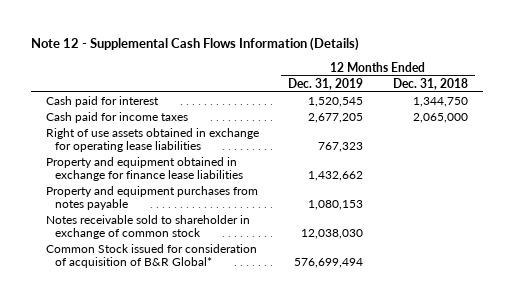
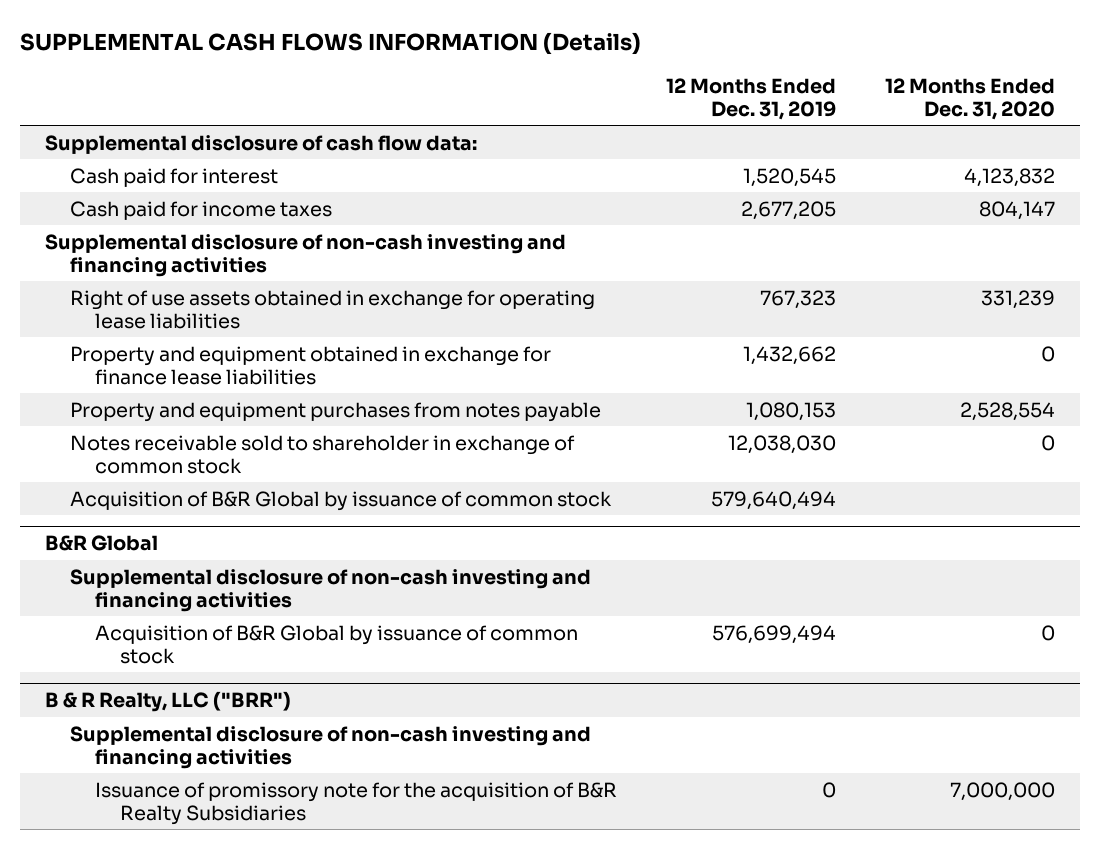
- Note 12 - Supplemental Cash Flows Information (Details)
+ SUPPLEMENTAL CASH FLOWS INFORMATION (Details)
- | 12 Months Ended Dec. 31, 2019 | 12 Months Ended Dec. 31, 2018
+ | 12 Months Ended Dec. 31, 2019 | 12 Months Ended Dec. 31, 2020
+ Supplemental disclosure of cash flow data:
+ Supplemental disclosure of non-cash investing and financing activities
- Common Stock issued for consideration of acquisition of B&R Global* | 576,699,494 |
+ Acquisition of B&R Global by issuance of common stock | 579,640,494 |
+ B&R Global
+ Supplemental disclosure of non-cash investing and financing activities
+ Acquisition of B&R Global by issuance of common stock | 576,699,494 | 0
+ B & R Realty, LLC ("BRR")
+ Supplemental disclosure of non-cash investing and financing activities
+ Issuance of promissory note for the acquisition of B&R Realty Subsidiaries | 0 | 7,000,000

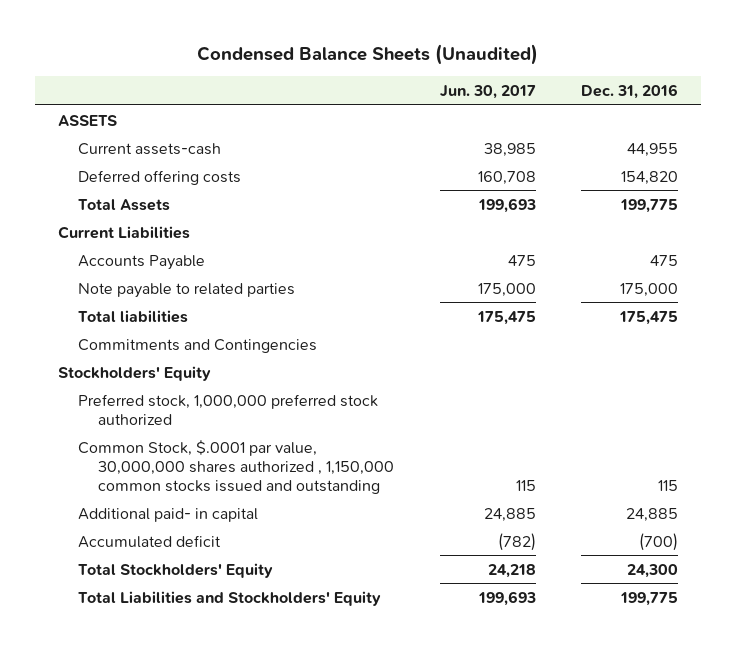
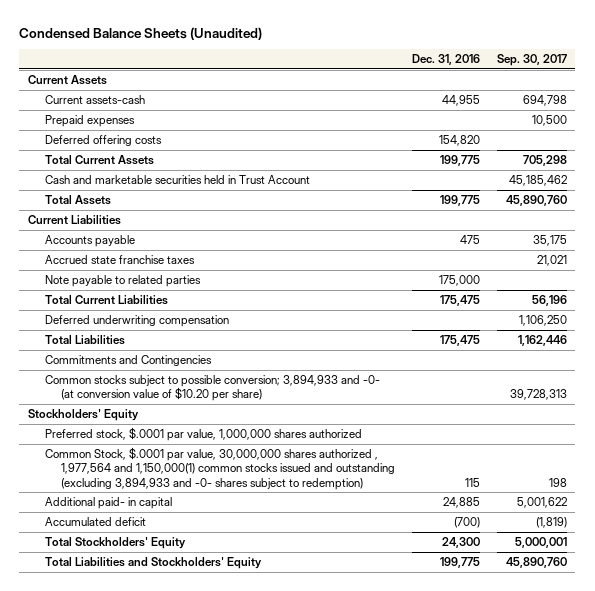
- | Jun. 30, 2017 | Dec. 31, 2016
+ | Dec. 31, 2016 | Sep. 30, 2017
- ASSETS
+ Current Assets
+ Prepaid expenses | | 10,500
+ Total Current Assets | 199,775 | 705,298
+ Cash and marketable securities held in Trust Account | | 45,185,462
- Accounts Payable | 475 | 475
+ Accounts payable | 475 | 35,175
+ Accrued state franchise taxes | | 21,021
- Total liabilities | 175,475 | 175,475
+ Total Current Liabilities | 175,475 | 56,196
+ Deferred underwriting compensation | | 1,106,250
+ Total Liabilities | 175,475 | 1,162,446
+ Common stocks subject to possible conversion; 3,894,933 and -0- (at conversion value of $10.20 per share) | | 39,728,313
- Preferred stock, 1,000,000 preferred stock authorized
- Common Stock, $.0001 par value, 30,000,000 shares authorized , 1,150,000 common stocks issued and outstanding | 115 | 115
+ Preferred stock, $.0001 par value, 1,000,000 shares authorized
+ Common Stock, $.0001 par value, 30,000,000 shares authorized , 1,977,564 and 1,150,000(1) common stocks issued and outstanding (excluding 3,894,933 and -0- shares subject to redemption) | 115 | 198

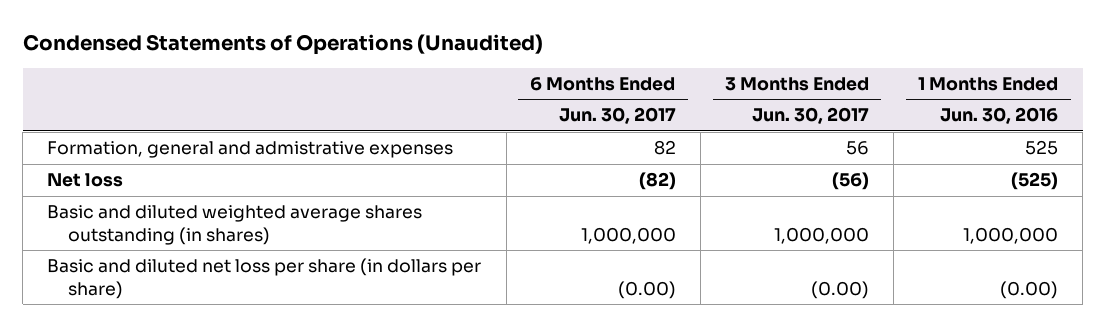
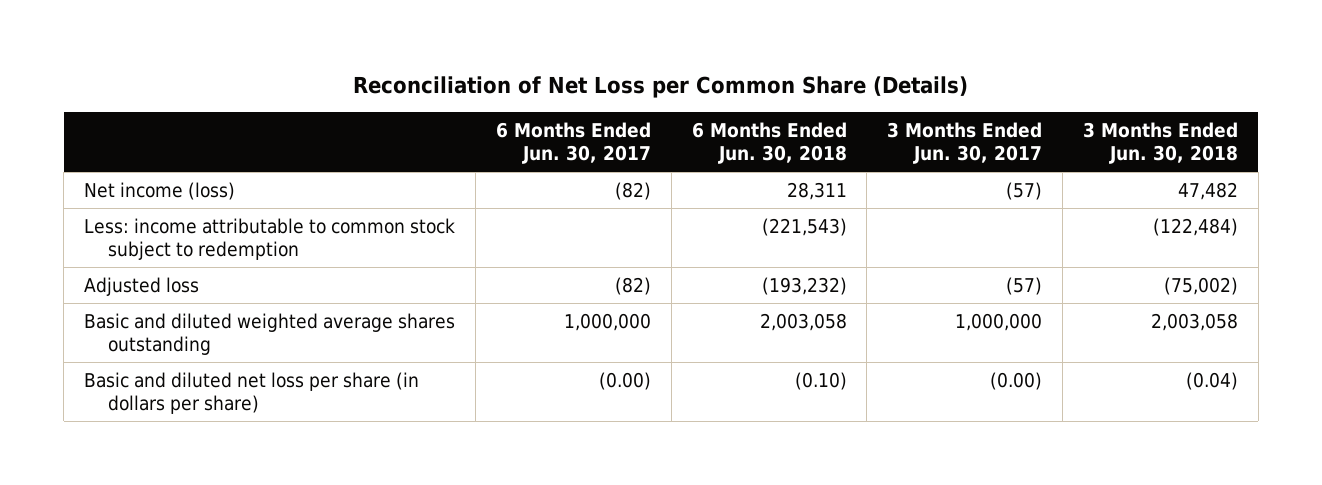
- Condensed Statements of Operations (Unaudited)
+ Reconciliation of Net Loss per Common Share (Details)
- | 6 Months Ended Jun. 30, 2017 | 3 Months Ended Jun. 30, 2017 | 1 Months Ended Jun. 30, 2016
+ | 6 Months Ended Jun. 30, 2017 | 6 Months Ended Jun. 30, 2018 | 3 Months Ended Jun. 30, 2017 | 3 Months Ended Jun. 30, 2018
- Formation, general and admistrative expenses | 82 | 56 | 525
- Net loss | (82) | (56) | (525)
- Basic and diluted weighted average shares outstanding (in shares) | 1,000,000 | 1,000,000 | 1,000,000
+ Net income (loss) | (82) | 28,311 | (57) | 47,482
+ Less: income attributable to common stock subject to redemption | | (221,543) | | (122,484)
+ Adjusted loss | (82) | (193,232) | (57) | (75,002)
+ Basic and diluted weighted average shares outstanding | 1,000,000 | 2,003,058 | 1,000,000 | 2,003,058

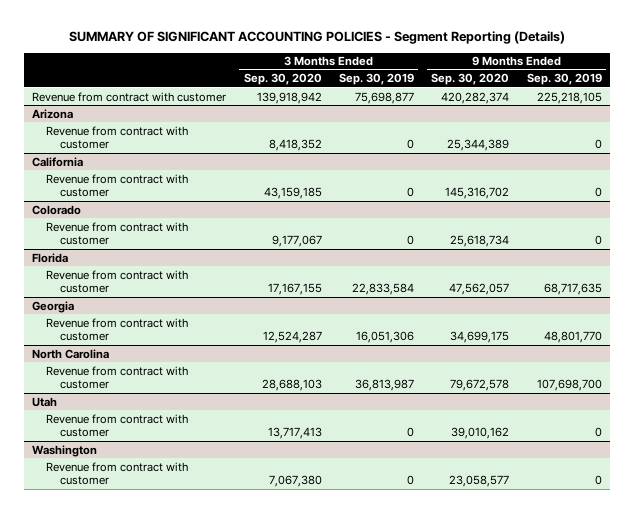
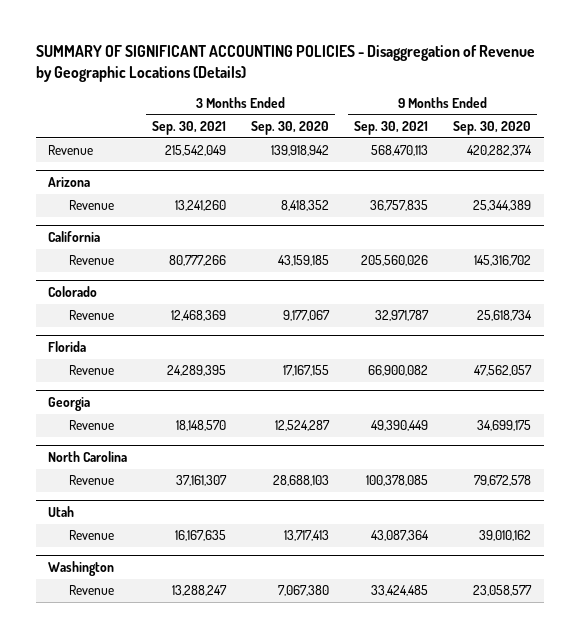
- SUMMARY OF SIGNIFICANT ACCOUNTING POLICIES - Segment Reporting (Details)
+ SUMMARY OF SIGNIFICANT ACCOUNTING POLICIES - Disaggregation of Revenue by Geographic Locations (Details)
- | 3 Months Ended Sep. 30, 2020 | 3 Months Ended Sep. 30, 2019 | 9 Months Ended Sep. 30, 2020 | 9 Months Ended Sep. 30, 2019
+ | 3 Months Ended Sep. 30, 2021 | 3 Months Ended Sep. 30, 2020 | 9 Months Ended Sep. 30, 2021 | 9 Months Ended Sep. 30, 2020
- Revenue from contract with customer | 139,918,942 | 75,698,877 | 420,282,374 | 225,218,105
+ Revenue | 215,542,049 | 139,918,942 | 568,470,113 | 420,282,374
@ Arizona
- Revenue from contract with customer | 8,418,352 | 0 | 25,344,389 | 0
+ Revenue | 13,241,260 | 8,418,352 | 36,757,835 | 25,344,389
@ California
- Revenue from contract with customer | 43,159,185 | 0 | 145,316,702 | 0
+ Revenue | 80,777,266 | 43,159,185 | 205,560,026 | 145,316,702
@ Colorado
- Revenue from contract with customer | 9,177,067 | 0 | 25,618,734 | 0
+ Revenue | 12,468,369 | 9,177,067 | 32,971,787 | 25,618,734
@ Florida
- Revenue from contract with customer | 17,167,155 | 22,833,584 | 47,562,057 | 68,717,635
+ Revenue | 24,289,395 | 17,167,155 | 66,900,082 | 47,562,057
@ Georgia
- Revenue from contract with customer | 12,524,287 | 16,051,306 | 34,699,175 | 48,801,770
+ Revenue | 18,148,570 | 12,524,287 | 49,390,449 | 34,699,175
@ North Carolina
- Revenue from contract with customer | 28,688,103 | 36,813,987 | 79,672,578 | 107,698,700
+ Revenue | 37,161,307 | 28,688,103 | 100,378,085 | 79,672,578
@ Utah
- Revenue from contract with customer | 13,717,413 | 0 | 39,010,162 | 0
+ Revenue | 16,167,635 | 13,717,413 | 43,087,364 | 39,010,162
@ Washington
- Revenue from contract with customer | 7,067,380 | 0 | 23,058,577 | 0
+ Revenue | 13,288,247 | 7,067,380 | 33,424,485 | 23,058,577

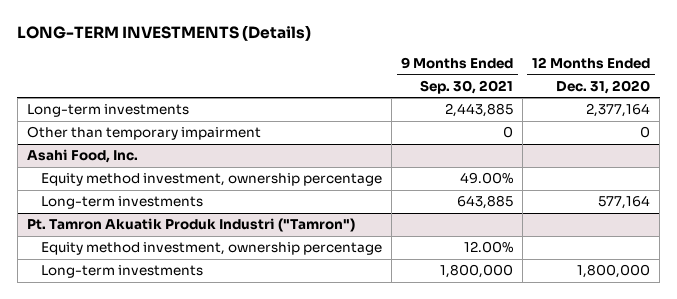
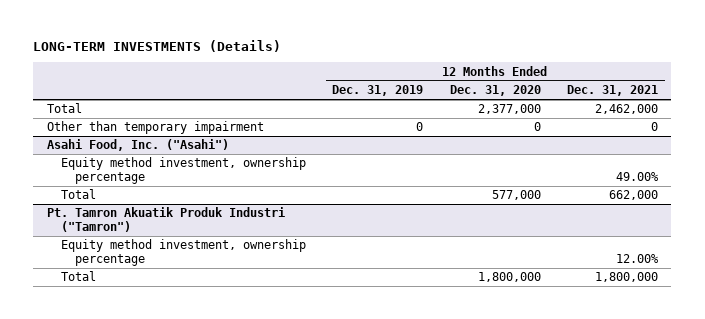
- | 9 Months Ended Sep. 30, 2021 | 12 Months Ended Dec. 31, 2020
+ | 12 Months Ended Dec. 31, 2019 | 12 Months Ended Dec. 31, 2020 | 12 Months Ended Dec. 31, 2021
- Long-term investments | 2,443,885 | 2,377,164
+ Total | | 2,377,000 | 2,462,000
- Asahi Food, Inc.
+ Asahi Food, Inc. ("Asahi")
- Long-term investments | 643,885 | 577,164
+ Total | | 577,000 | 662,000
@ Pt. Tamron Akuatik Produk Industri ("Tamron")
- Long-term investments | 1,800,000 | 1,800,000
+ Total | | 1,800,000 | 1,800,000

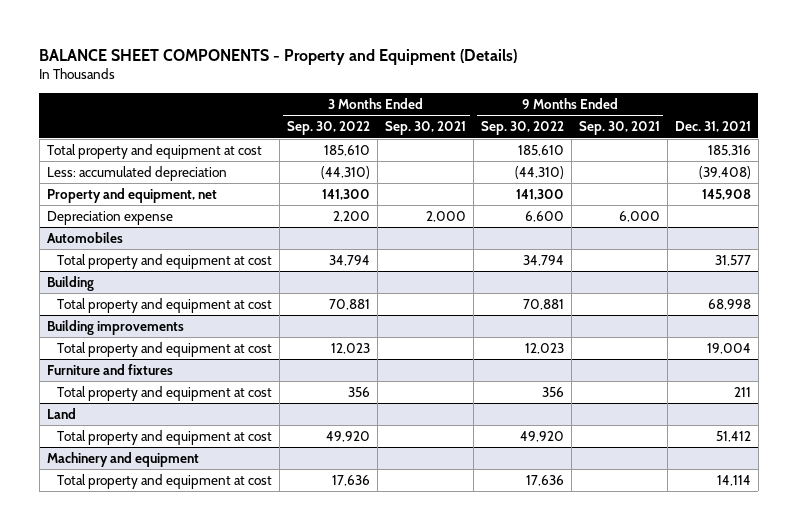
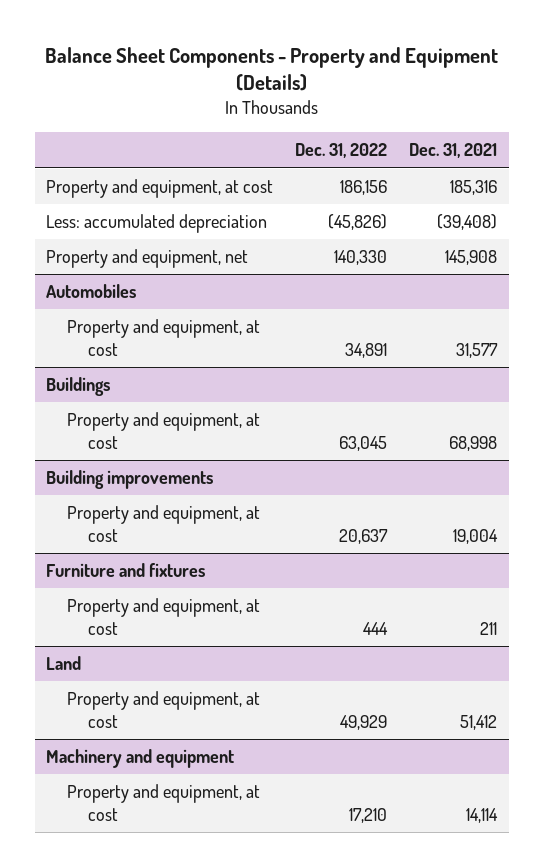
- BALANCE SHEET COMPONENTS - Property and Equipment (Details)
+ Balance Sheet Components - Property and Equipment (Details)
- | 3 Months Ended Sep. 30, 2022 | 3 Months Ended Sep. 30, 2021 | 9 Months Ended Sep. 30, 2022 | 9 Months Ended Sep. 30, 2021 | Dec. 31, 2021
+ | Dec. 31, 2022 | Dec. 31, 2021
- Total property and equipment at cost | 185,610 | | 185,610 | | 185,316
+ Property and equipment, at cost | 186,156 | 185,316
- Depreciation expense | 2,200 | 2,000 | 6,600 | 6,000 |
@ Automobiles
- Total property and equipment at cost | 34,794 | | 34,794 | | 31,577
- Building
- Total property and equipment at cost | 70,881 | | 70,881 | | 68,998
@ Automobiles
+ Property and equipment, at cost | 34,891 | 31,577
+ Buildings
+ Property and equipment, at cost | 63,045 | 68,998
@ Building improvements
- Total property and equipment at cost | 12,023 | | 12,023 | | 19,004
+ Property and equipment, at cost | 20,637 | 19,004
@ Furniture and fixtures
- Total property and equipment at cost | 356 | | 356 | | 211
+ Property and equipment, at cost | 444 | 211
@ Land
- Total property and equipment at cost | 49,920 | | 49,920 | | 51,412
+ Property and equipment, at cost | 49,929 | 51,412
@ Machinery and equipment
- Total property and equipment at cost | 17,636 | | 17,636 | | 14,114
+ Property and equipment, at cost | 17,210 | 14,114

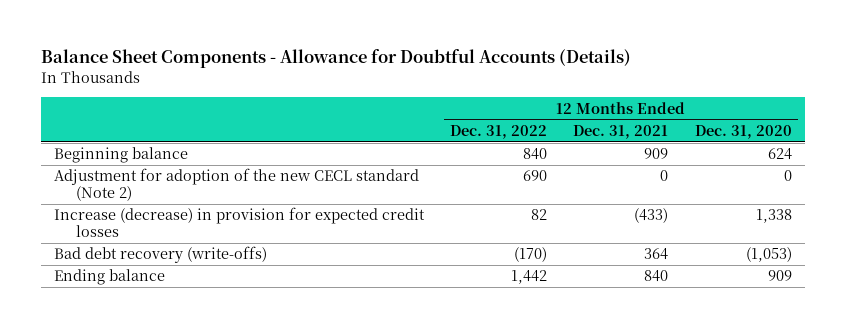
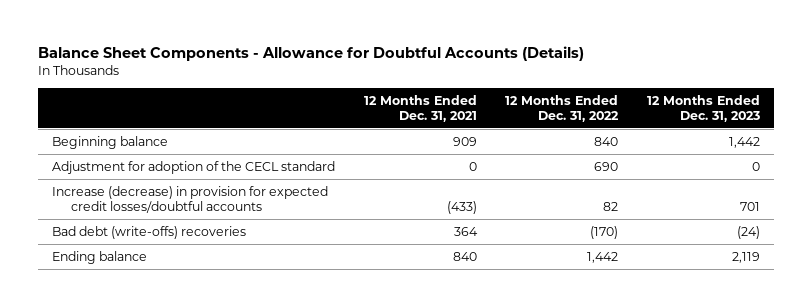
- | 12 Months Ended Dec. 31, 2022 | 12 Months Ended Dec. 31, 2021 | 12 Months Ended Dec. 31, 2020
+ | 12 Months Ended Dec. 31, 2021 | 12 Months Ended Dec. 31, 2022 | 12 Months Ended Dec. 31, 2023
- Adjustment for adoption of the new CECL standard (Note 2) | 690 | 0 | 0
- Increase (decrease) in provision for expected credit losses | 82 | (433) | 1,338
- Bad debt recovery (write-offs) | (170) | 364 | (1,053)
+ Adjustment for adoption of the CECL standard | 0 | 690 | 0
+ Increase (decrease) in provision for expected credit losses/doubtful accounts | (433) | 82 | 701
+ Bad debt (write-offs) recoveries | 364 | (170) | (24)

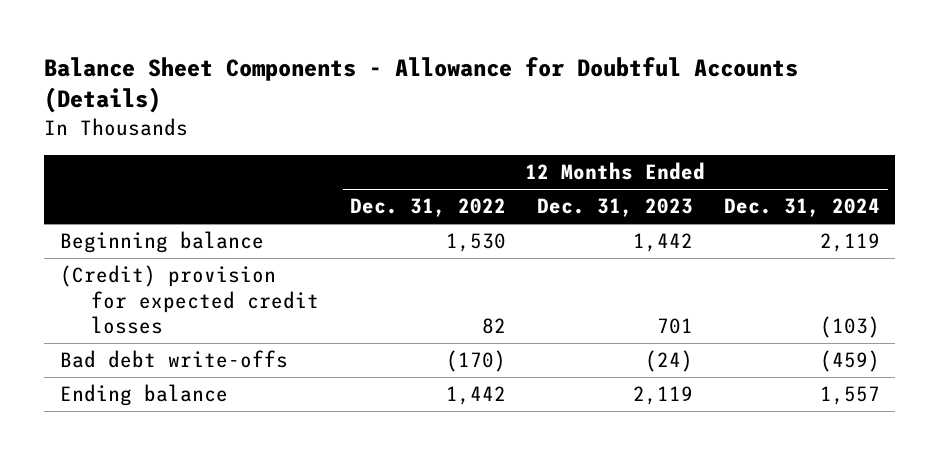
- | 12 Months Ended Dec. 31, 2021 | 12 Months Ended Dec. 31, 2022 | 12 Months Ended Dec. 31, 2023
+ | 12 Months Ended Dec. 31, 2022 | 12 Months Ended Dec. 31, 2023 | 12 Months Ended Dec. 31, 2024
- Beginning balance | 909 | 840 | 1,442
- Adjustment for adoption of the CECL standard | 0 | 690 | 0
- Increase (decrease) in provision for expected credit losses/doubtful accounts | (433) | 82 | 701
- Bad debt (write-offs) recoveries | 364 | (170) | (24)
+ Beginning balance | 1,530 | 1,442 | 2,119
+ (Credit) provision for expected credit losses | 82 | 701 | (103)
+ Bad debt write-offs | (170) | (24) | (459)

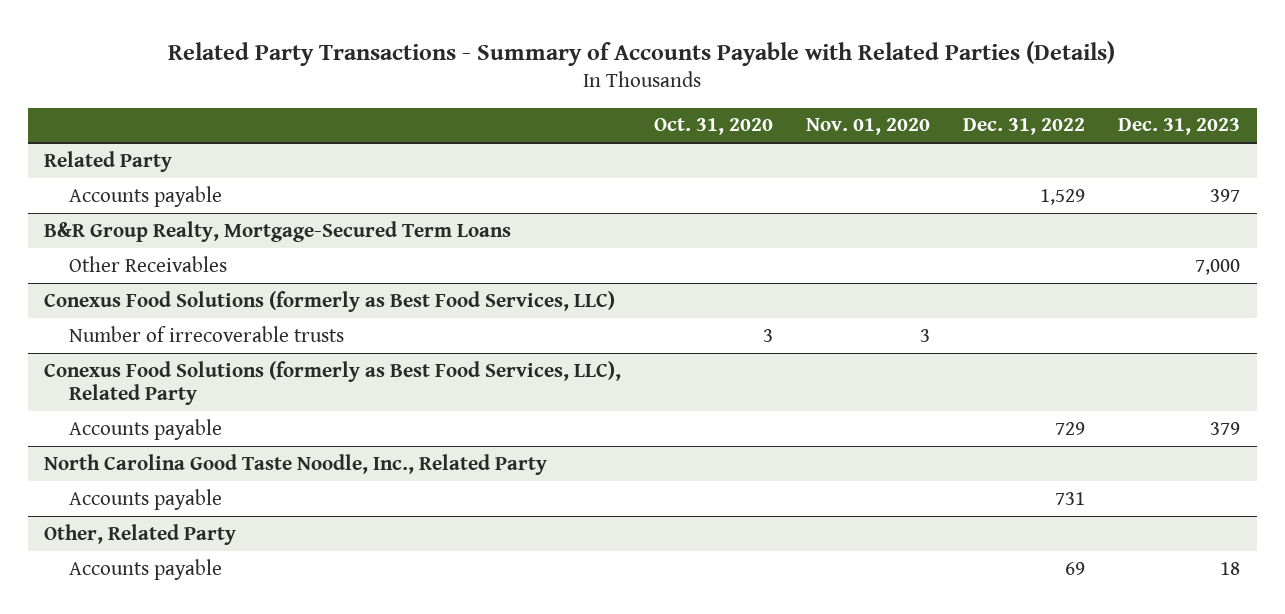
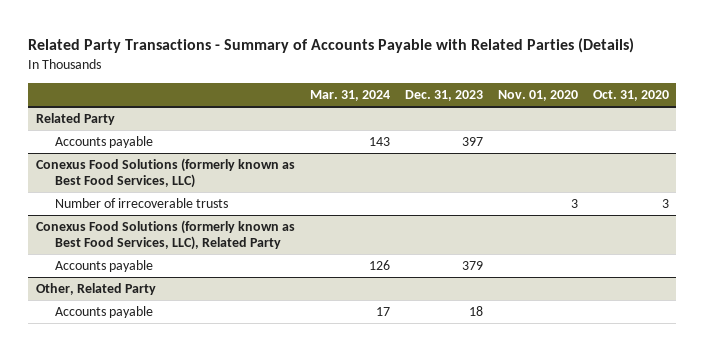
- | Oct. 31, 2020 | Nov. 01, 2020 | Dec. 31, 2022 | Dec. 31, 2023
+ | Mar. 31, 2024 | Dec. 31, 2023 | Nov. 01, 2020 | Oct. 31, 2020
- B&R Group Realty, Mortgage-Secured Term Loans
- Other Receivables | | | | 7,000
- Conexus Food Solutions (formerly as Best Food Services, LLC)
+ Conexus Food Solutions (formerly known as Best Food Services, LLC)
- Conexus Food Solutions (formerly as Best Food Services, LLC), Related Party
+ Conexus Food Solutions (formerly known as Best Food Services, LLC), Related Party
- North Carolina Good Taste Noodle, Inc., Related Party
- Accounts payable | | | 731 |

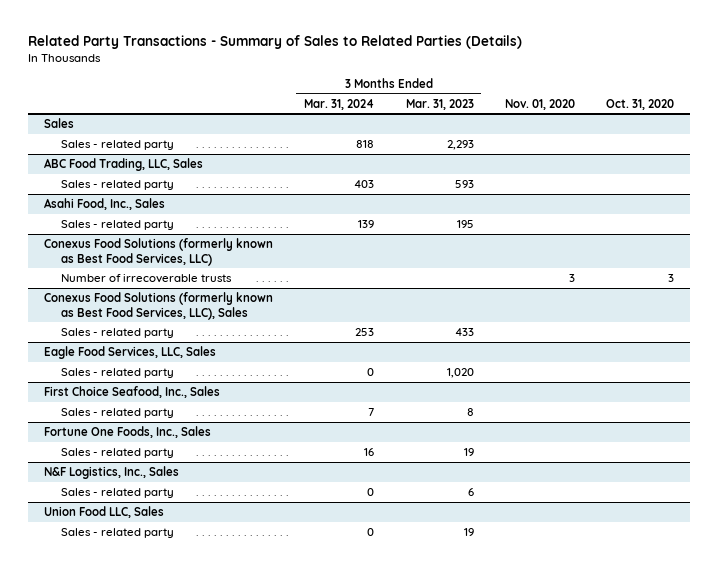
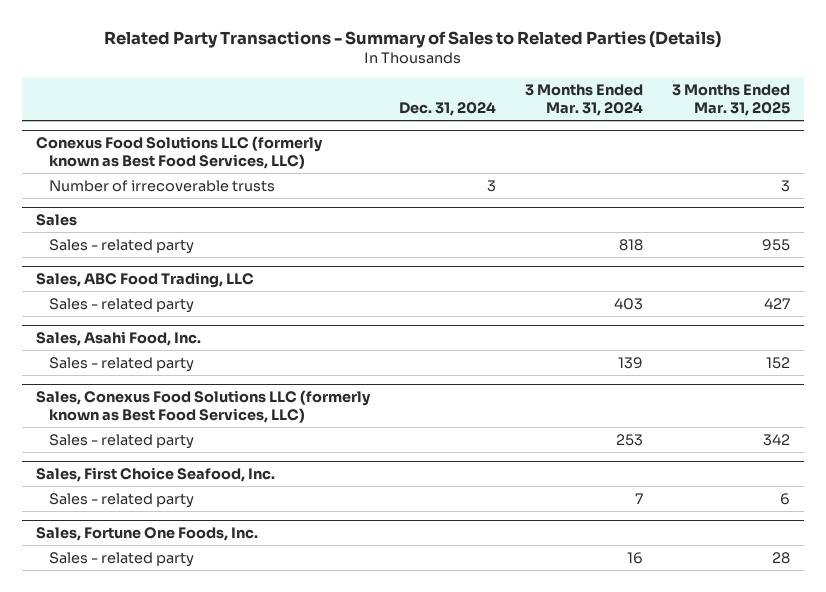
- | 3 Months Ended Mar. 31, 2024 | 3 Months Ended Mar. 31, 2023 | Nov. 01, 2020 | Oct. 31, 2020
+ | Dec. 31, 2024 | 3 Months Ended Mar. 31, 2024 | 3 Months Ended Mar. 31, 2025
+ Conexus Food Solutions LLC (formerly known as Best Food Services, LLC)
+ Number of irrecoverable trusts | 3 | | 3
- ABC Food Trading, LLC, Sales
+ Sales, ABC Food Trading, LLC
- Asahi Food, Inc., Sales
+ Sales, Asahi Food, Inc.
- Conexus Food Solutions (formerly known as Best Food Services, LLC)
- Number of irrecoverable trusts | | | 3 | 3
- Conexus Food Solutions (formerly known as Best Food Services, LLC), Sales
+ Sales, Conexus Food Solutions LLC (formerly known as Best Food Services, LLC)
- Eagle Food Services, LLC, Sales
- Sales - related party | 0 | 1,020 | |
- First Choice Seafood, Inc., Sales
+ Sales, First Choice Seafood, Inc.
- Fortune One Foods, Inc., Sales
+ Sales, Fortune One Foods, Inc.
- N&F Logistics, Inc., Sales
- Sales - related party | 0 | 6 | |
- Union Food LLC, Sales
- Sales - related party | 0 | 19 | |

